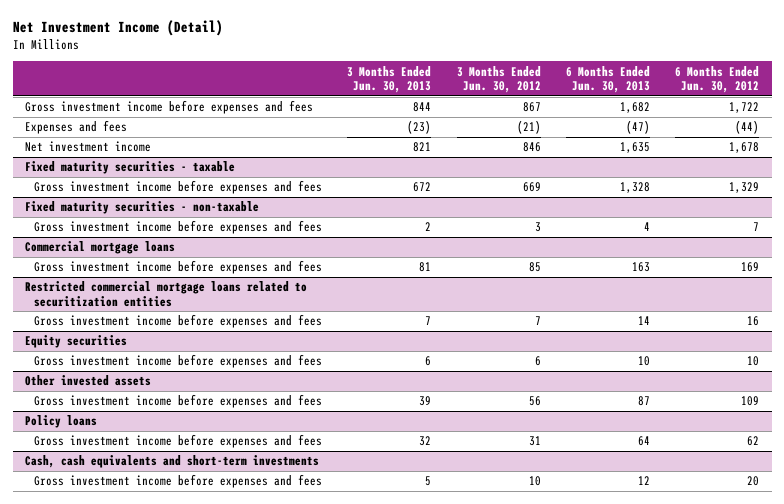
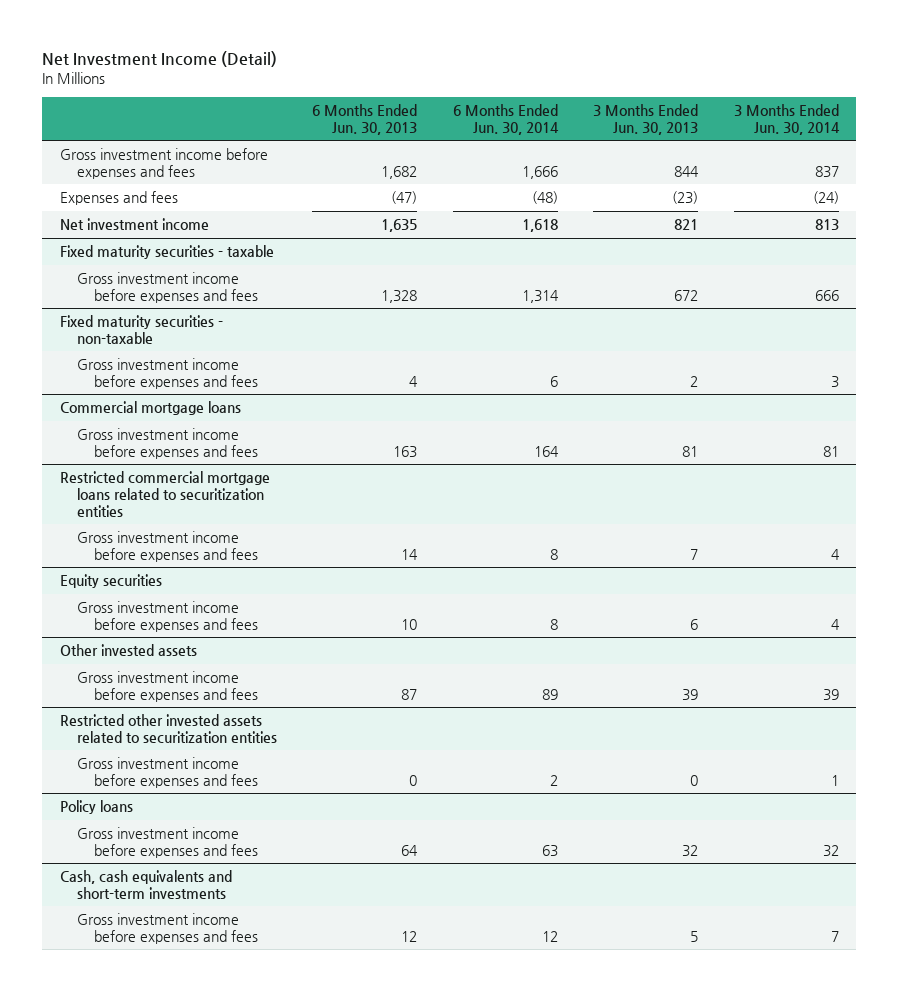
- | 3 Months Ended Jun. 30, 2013 | 3 Months Ended Jun. 30, 2012 | 6 Months Ended Jun. 30, 2013 | 6 Months Ended Jun. 30, 2012
+ | 6 Months Ended Jun. 30, 2013 | 6 Months Ended Jun. 30, 2014 | 3 Months Ended Jun. 30, 2013 | 3 Months Ended Jun. 30, 2014
+ Restricted other invested assets related to securitization entities
+ Gross investment income before expenses and fees | 0 | 2 | 0 | 1

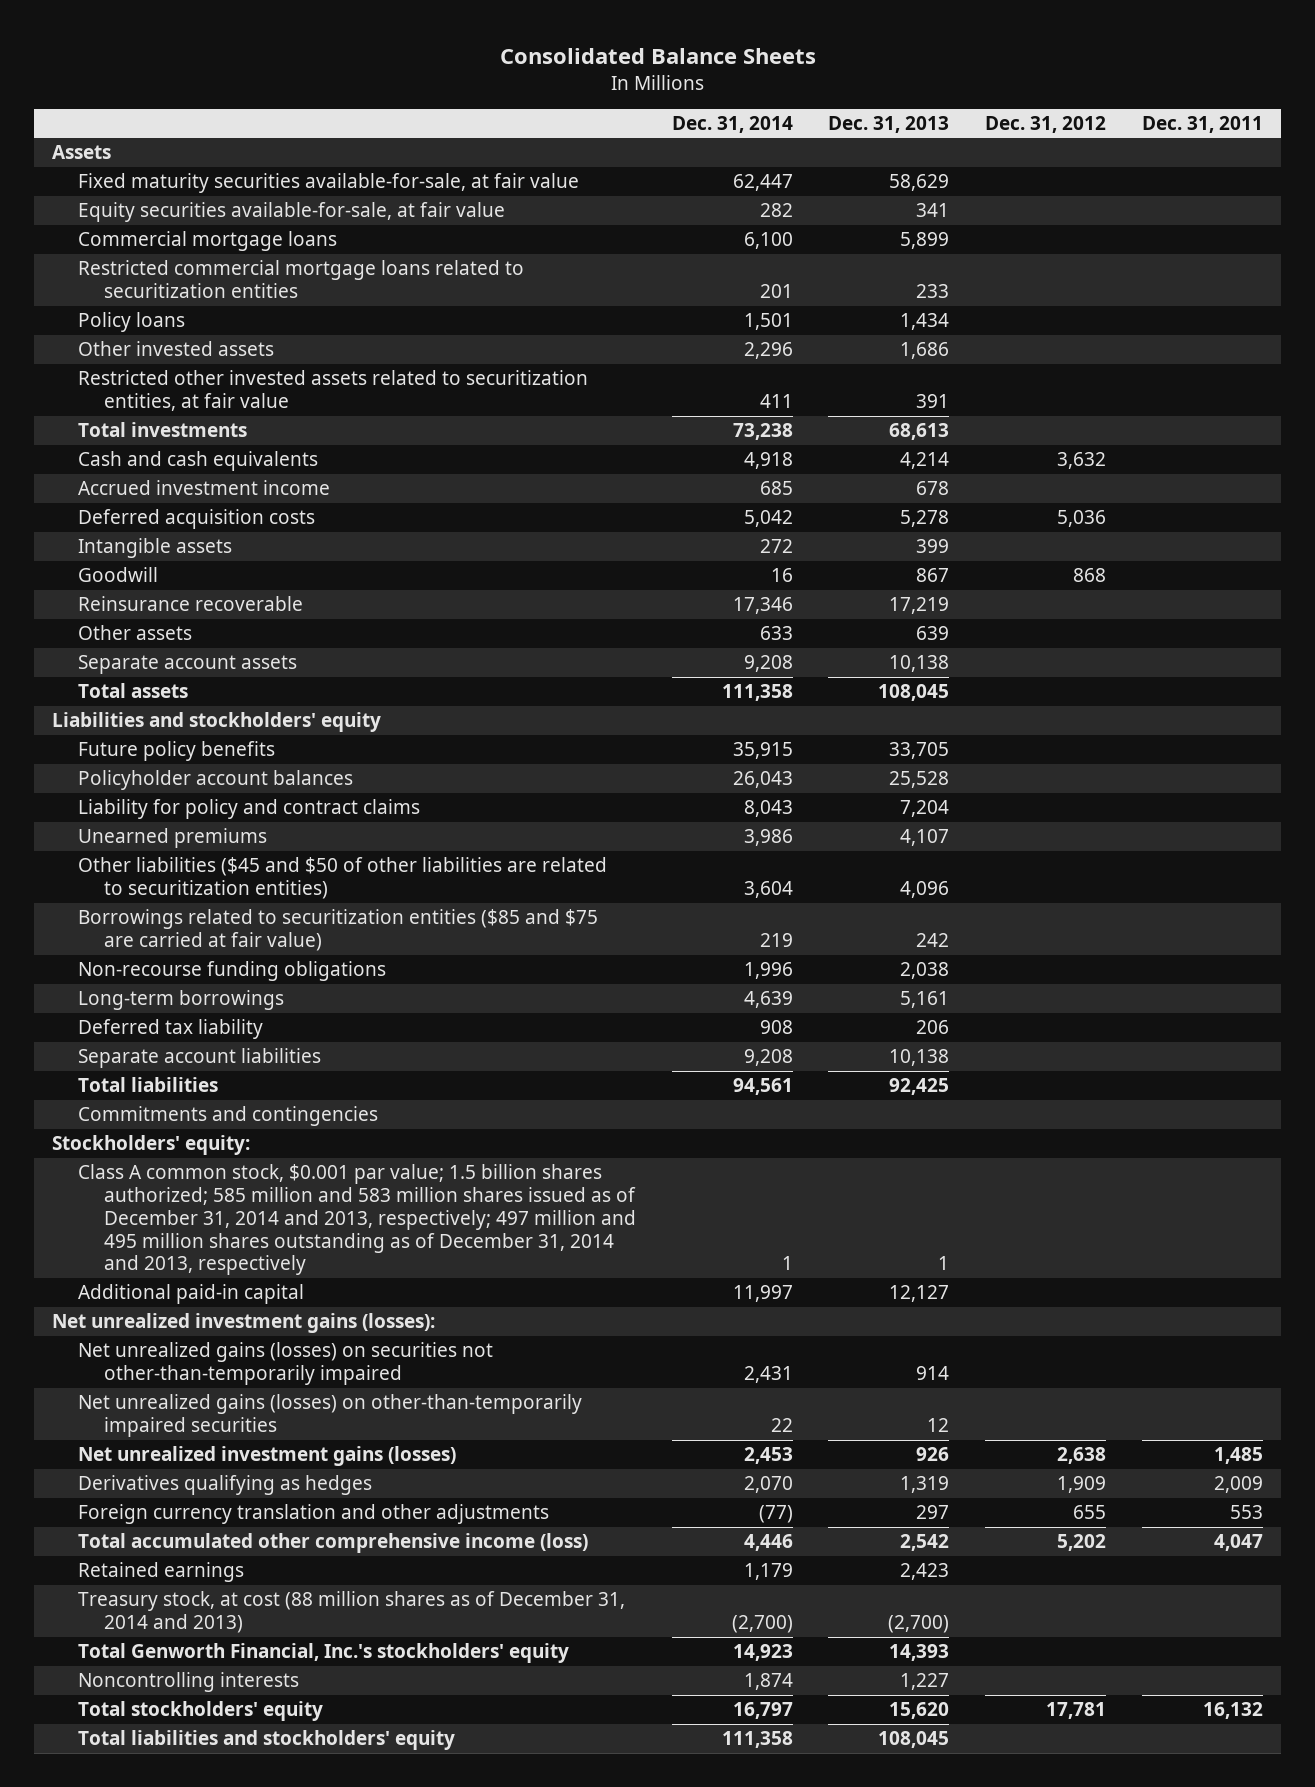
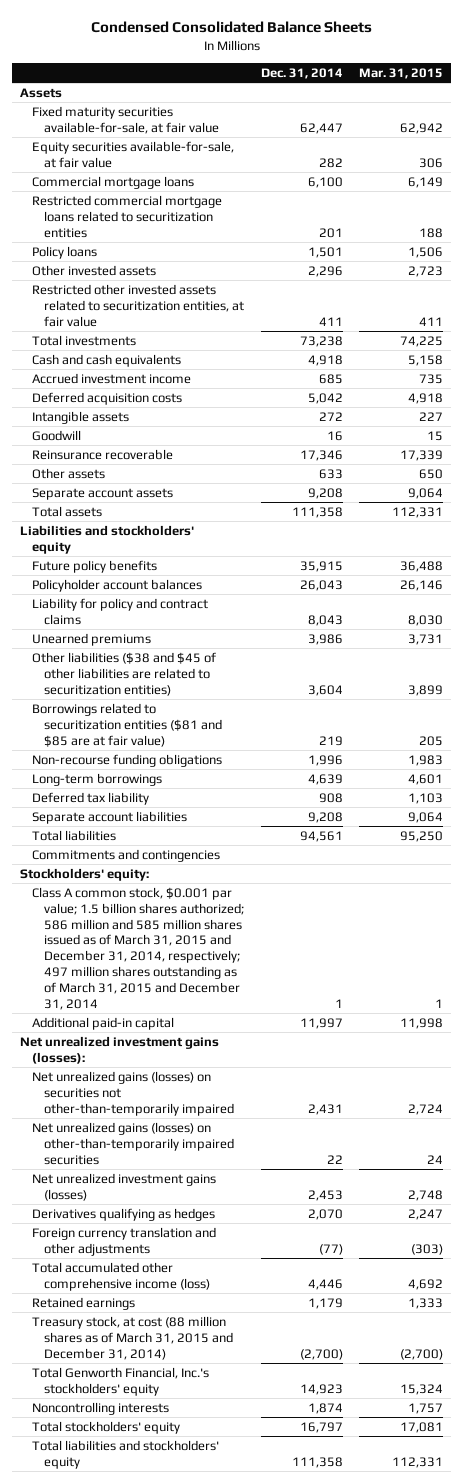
- Consolidated Balance Sheets
+ Condensed Consolidated Balance Sheets
- | Dec. 31, 2014 | Dec. 31, 2013 | Dec. 31, 2012 | Dec. 31, 2011
+ | Dec. 31, 2014 | Mar. 31, 2015
- Other liabilities ($45 and $50 of other liabilities are related to securitization entities) | 3,604 | 4,096 | |
- Borrowings related to securitization entities ($85 and $75 are carried at fair value) | 219 | 242 | |
+ Other liabilities ($38 and $45 of other liabilities are related to securitization entities) | 3,604 | 3,899
+ Borrowings related to securitization entities ($81 and $85 are at fair value) | 219 | 205
- Class A common stock, $0.001 par value; 1.5 billion shares authorized; 585 million and 583 million shares issued as of December 31, 2014 and 2013, respectively; 497 million and 495 million shares outstanding as of December 31, 2014 and 2013, respectively | 1 | 1 | |
+ Class A common stock, $0.001 par value; 1.5 billion shares authorized; 586 million and 585 million shares issued as of March 31, 2015 and December 31, 2014, respectively; 497 million shares outstanding as of March 31, 2015 and December 31, 2014 | 1 | 1
- Treasury stock, at cost (88 million shares as of December 31, 2014 and 2013) | (2,700) | (2,700) | |
+ Treasury stock, at cost (88 million shares as of March 31, 2015 and December 31, 2014) | (2,700) | (2,700)

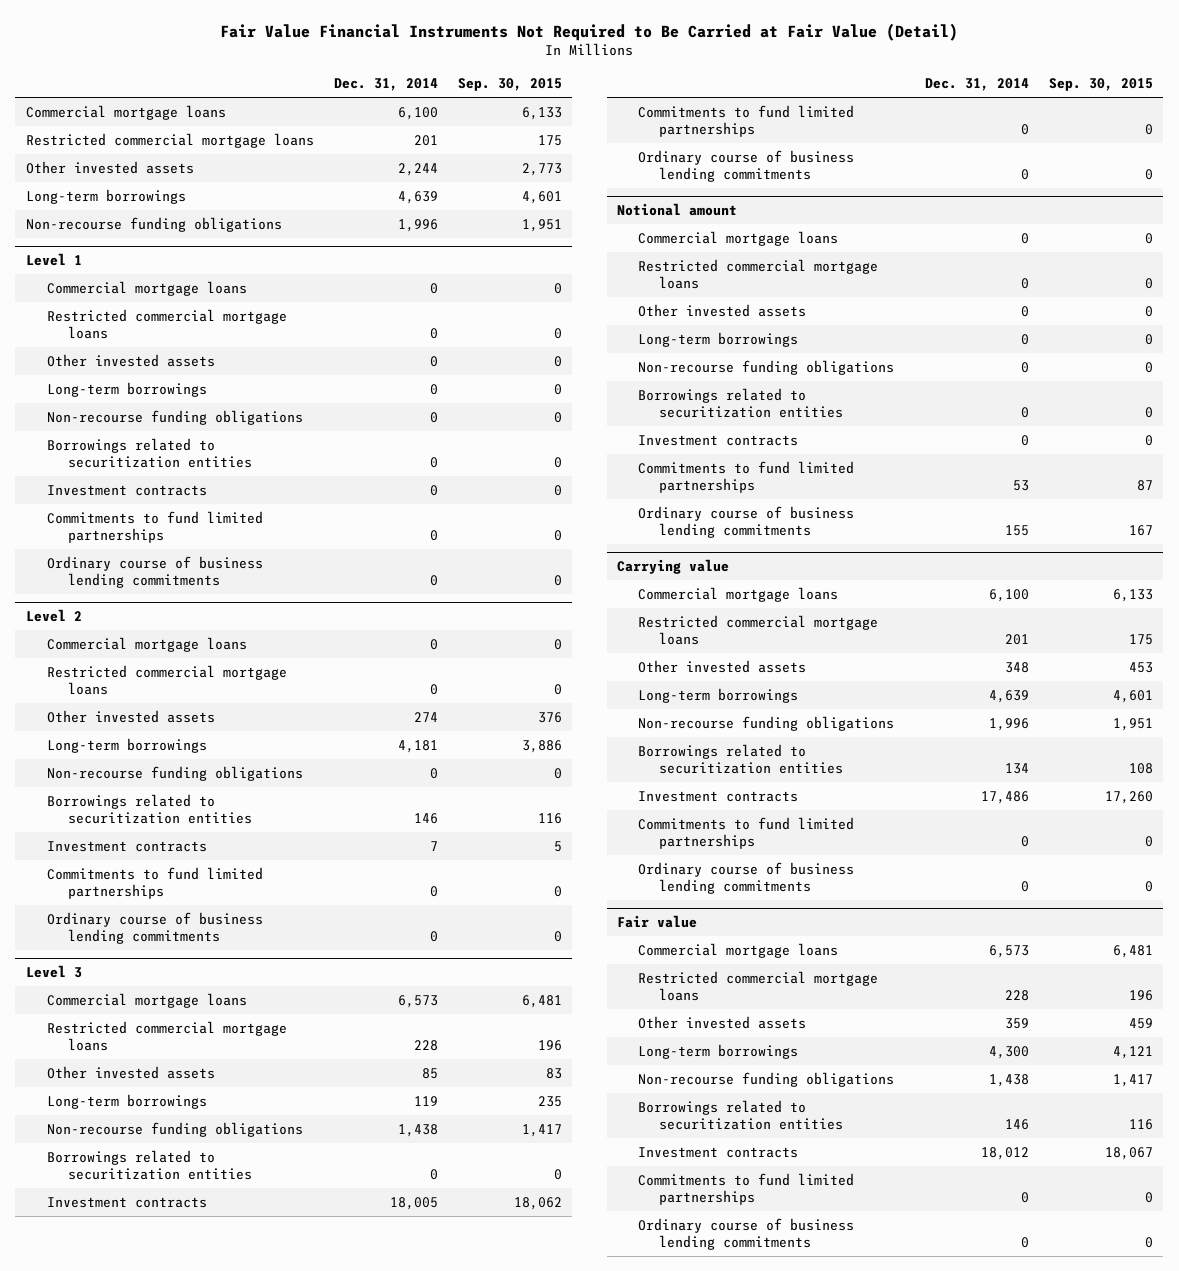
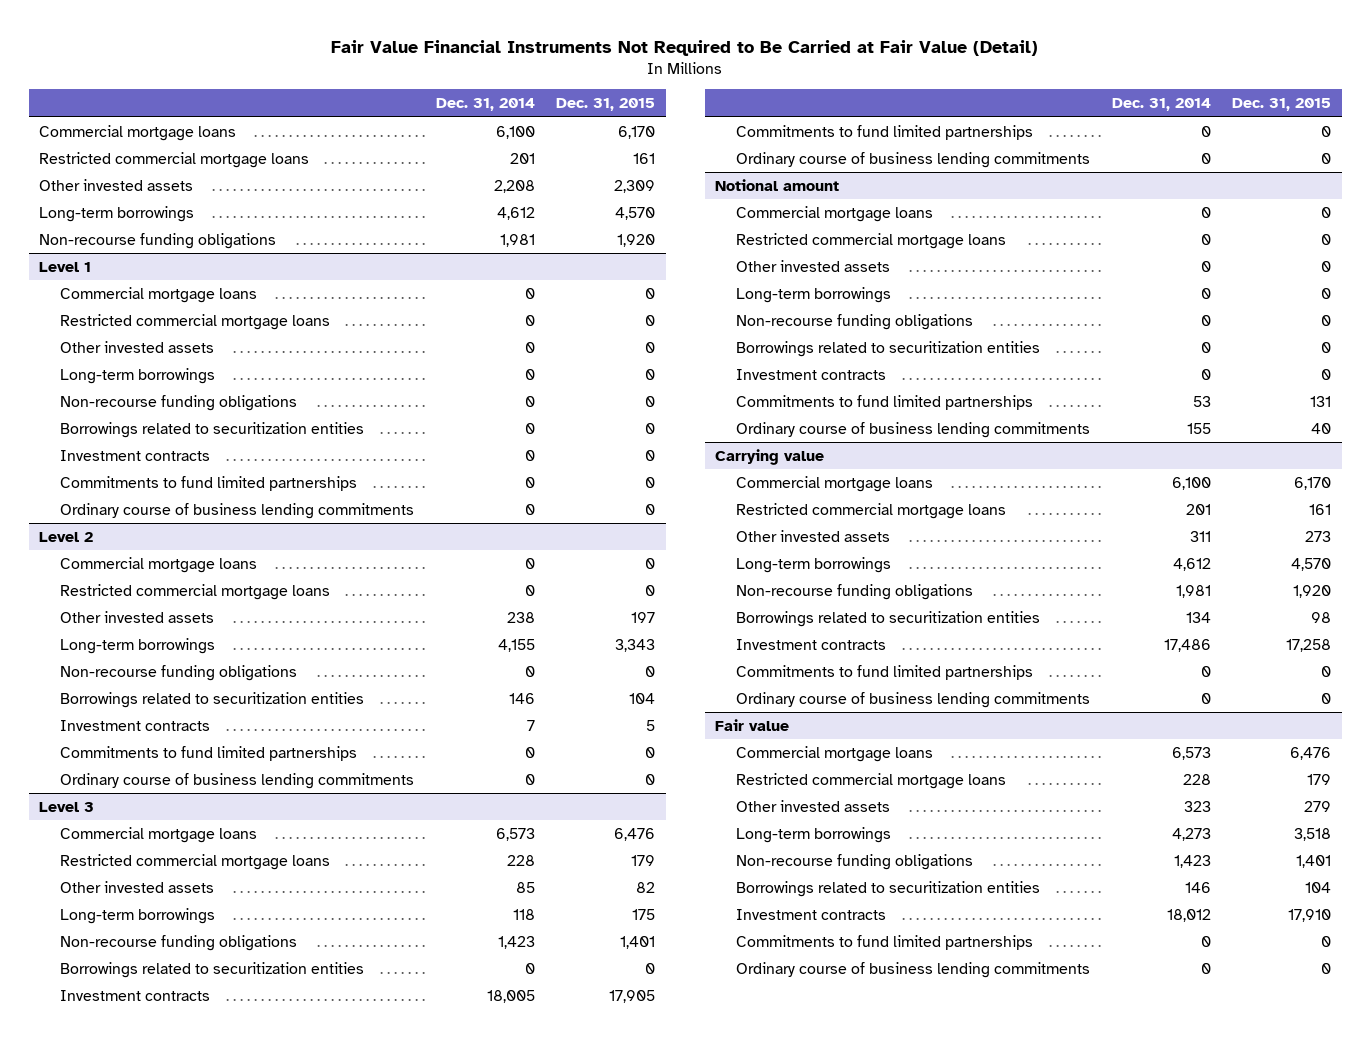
- | Dec. 31, 2014 | Sep. 30, 2015
+ | Dec. 31, 2014 | Dec. 31, 2015
- Other invested assets | 2,244 | 2,773
- Long-term borrowings | 4,639 | 4,601
- Non-recourse funding obligations | 1,996 | 1,951
+ Other invested assets | 2,208 | 2,309
+ Long-term borrowings | 4,612 | 4,570
+ Non-recourse funding obligations | 1,981 | 1,920
@ Level 2
- Other invested assets | 274 | 376
- Long-term borrowings | 4,181 | 3,886
+ Other invested assets | 238 | 197
+ Long-term borrowings | 4,155 | 3,343
@ Level 3
- Long-term borrowings | 119 | 235
- Non-recourse funding obligations | 1,438 | 1,417
+ Long-term borrowings | 118 | 175
+ Non-recourse funding obligations | 1,423 | 1,401
@ Carrying value
- Other invested assets | 348 | 453
- Long-term borrowings | 4,639 | 4,601
- Non-recourse funding obligations | 1,996 | 1,951
+ Other invested assets | 311 | 273
+ Long-term borrowings | 4,612 | 4,570
+ Non-recourse funding obligations | 1,981 | 1,920
@ Fair value
- Other invested assets | 359 | 459
- Long-term borrowings | 4,300 | 4,121
- Non-recourse funding obligations | 1,438 | 1,417
+ Other invested assets | 323 | 279
+ Long-term borrowings | 4,273 | 3,518
+ Non-recourse funding obligations | 1,423 | 1,401

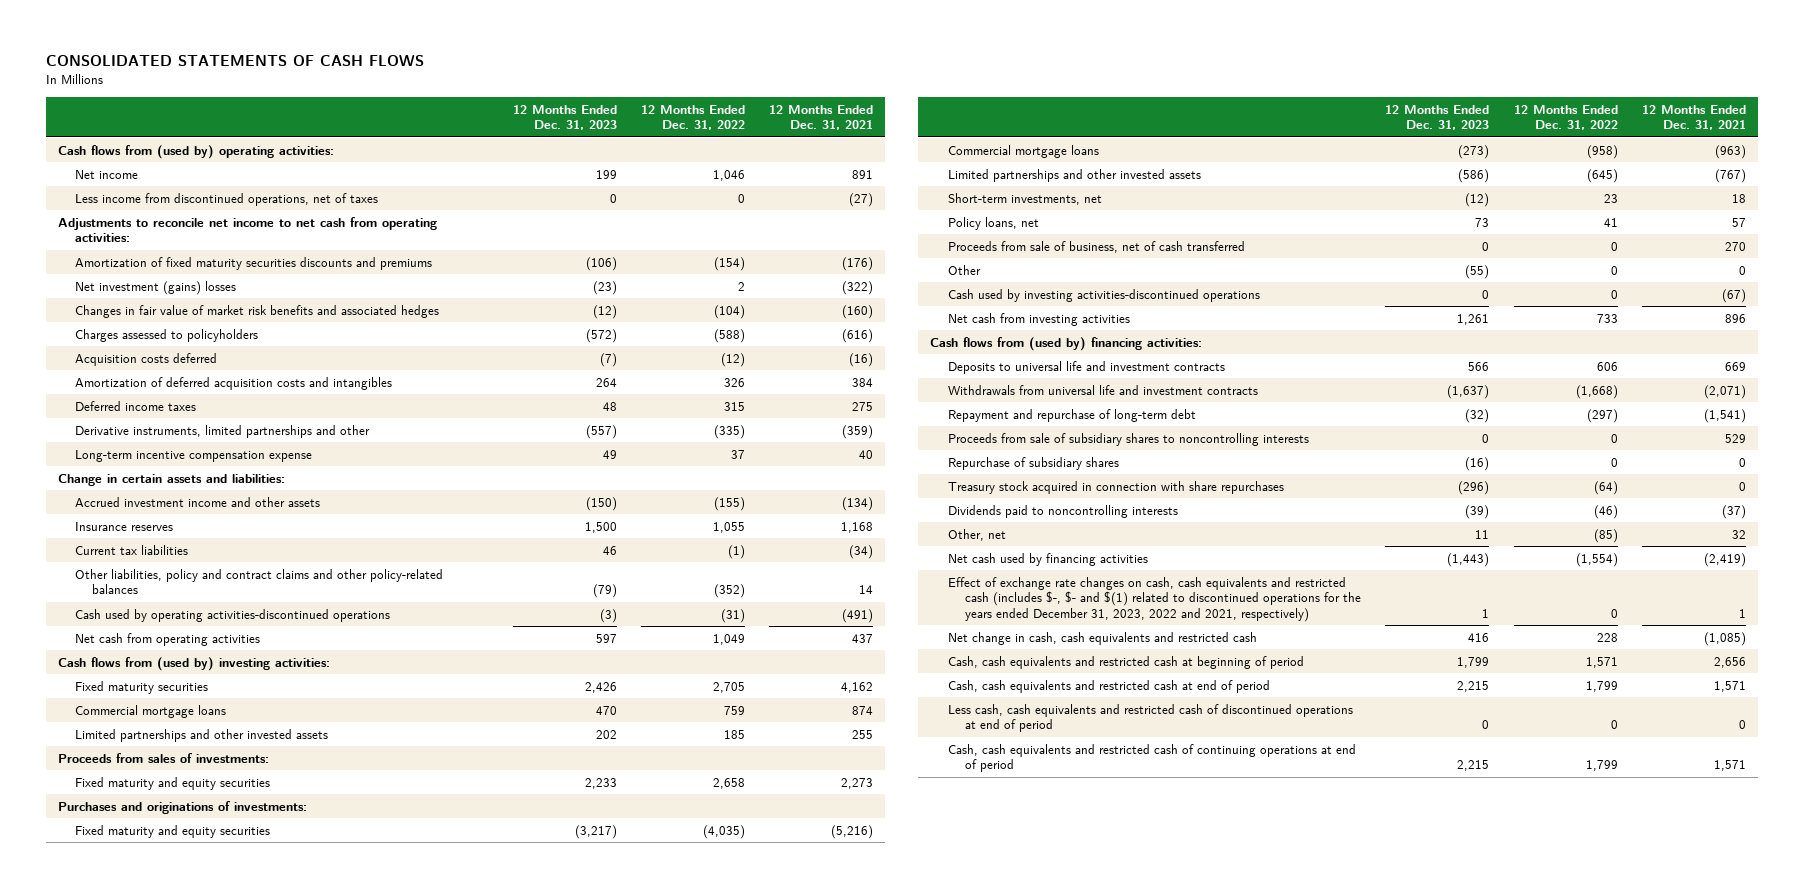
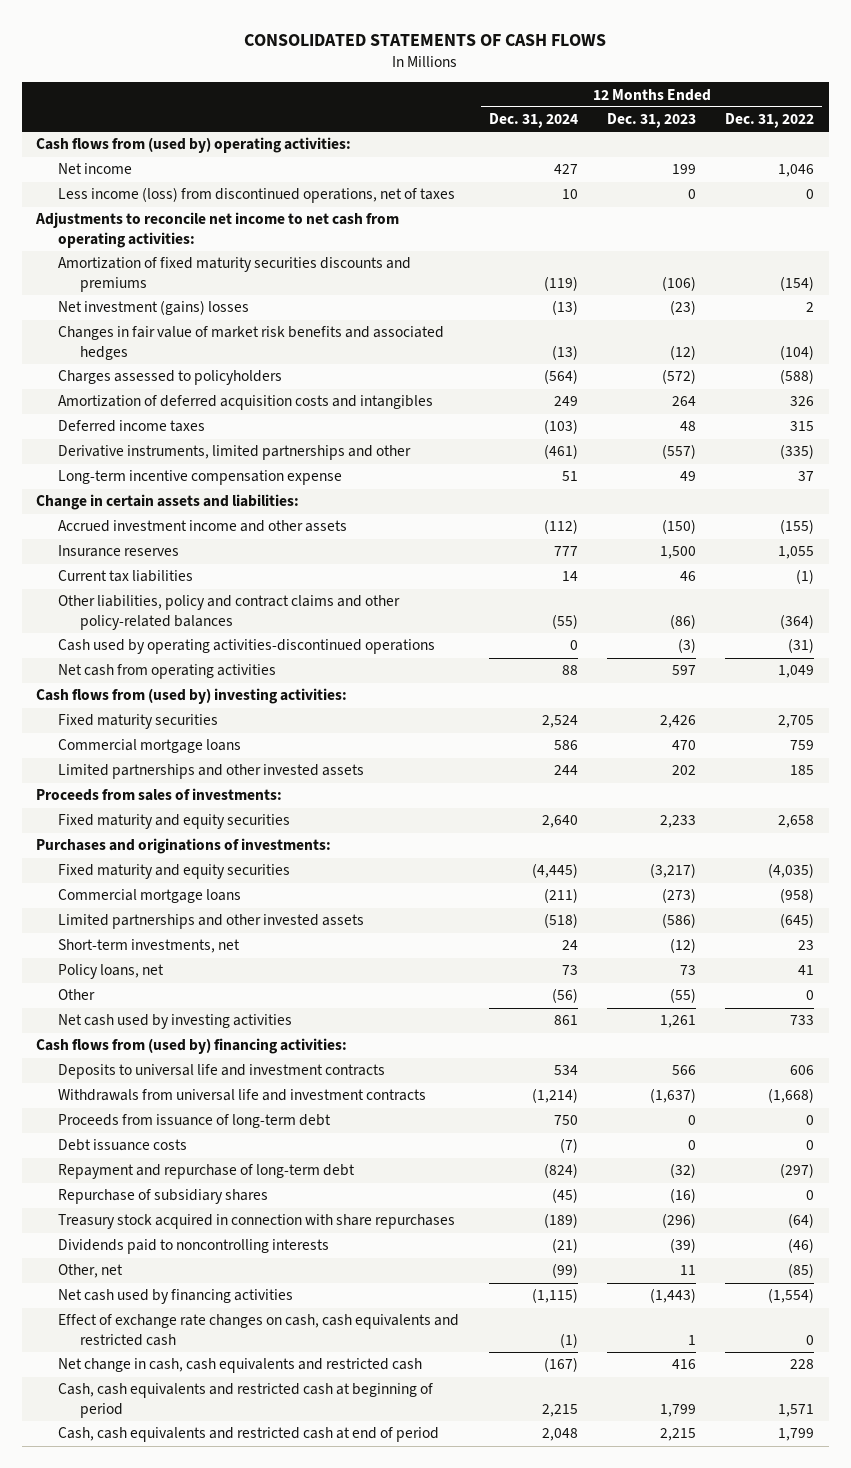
- | 12 Months Ended Dec. 31, 2023 | 12 Months Ended Dec. 31, 2022 | 12 Months Ended Dec. 31, 2021
+ | 12 Months Ended Dec. 31, 2024 | 12 Months Ended Dec. 31, 2023 | 12 Months Ended Dec. 31, 2022
- Less income from discontinued operations, net of taxes | 0 | 0 | (27)
+ Less income (loss) from discontinued operations, net of taxes | 10 | 0 | 0
- Acquisition costs deferred | (7) | (12) | (16)
- Other liabilities, policy and contract claims and other policy-related balances | (79) | (352) | 14
+ Other liabilities, policy and contract claims and other policy-related balances | (55) | (86) | (364)
- Proceeds from sale of business, net of cash transferred | 0 | 0 | 270
- Cash used by investing activities-discontinued operations | 0 | 0 | (67)
- Net cash from investing activities | 1,261 | 733 | 896
+ Net cash used by investing activities | 861 | 1,261 | 733
+ Proceeds from issuance of long-term debt | 750 | 0 | 0
+ Debt issuance costs | (7) | 0 | 0
- Proceeds from sale of subsidiary shares to noncontrolling interests | 0 | 0 | 529
- Effect of exchange rate changes on cash, cash equivalents and restricted cash (includes $-, $- and $(1) related to discontinued operations for the years ended December 31, 2023, 2022 and 2021, respectively) | 1 | 0 | 1
+ Effect of exchange rate changes on cash, cash equivalents and restricted cash | (1) | 1 | 0
- Less cash, cash equivalents and restricted cash of discontinued operations at end of period | 0 | 0 | 0
- Cash, cash equivalents and restricted cash of continuing operations at end of period | 2,215 | 1,799 | 1,571

